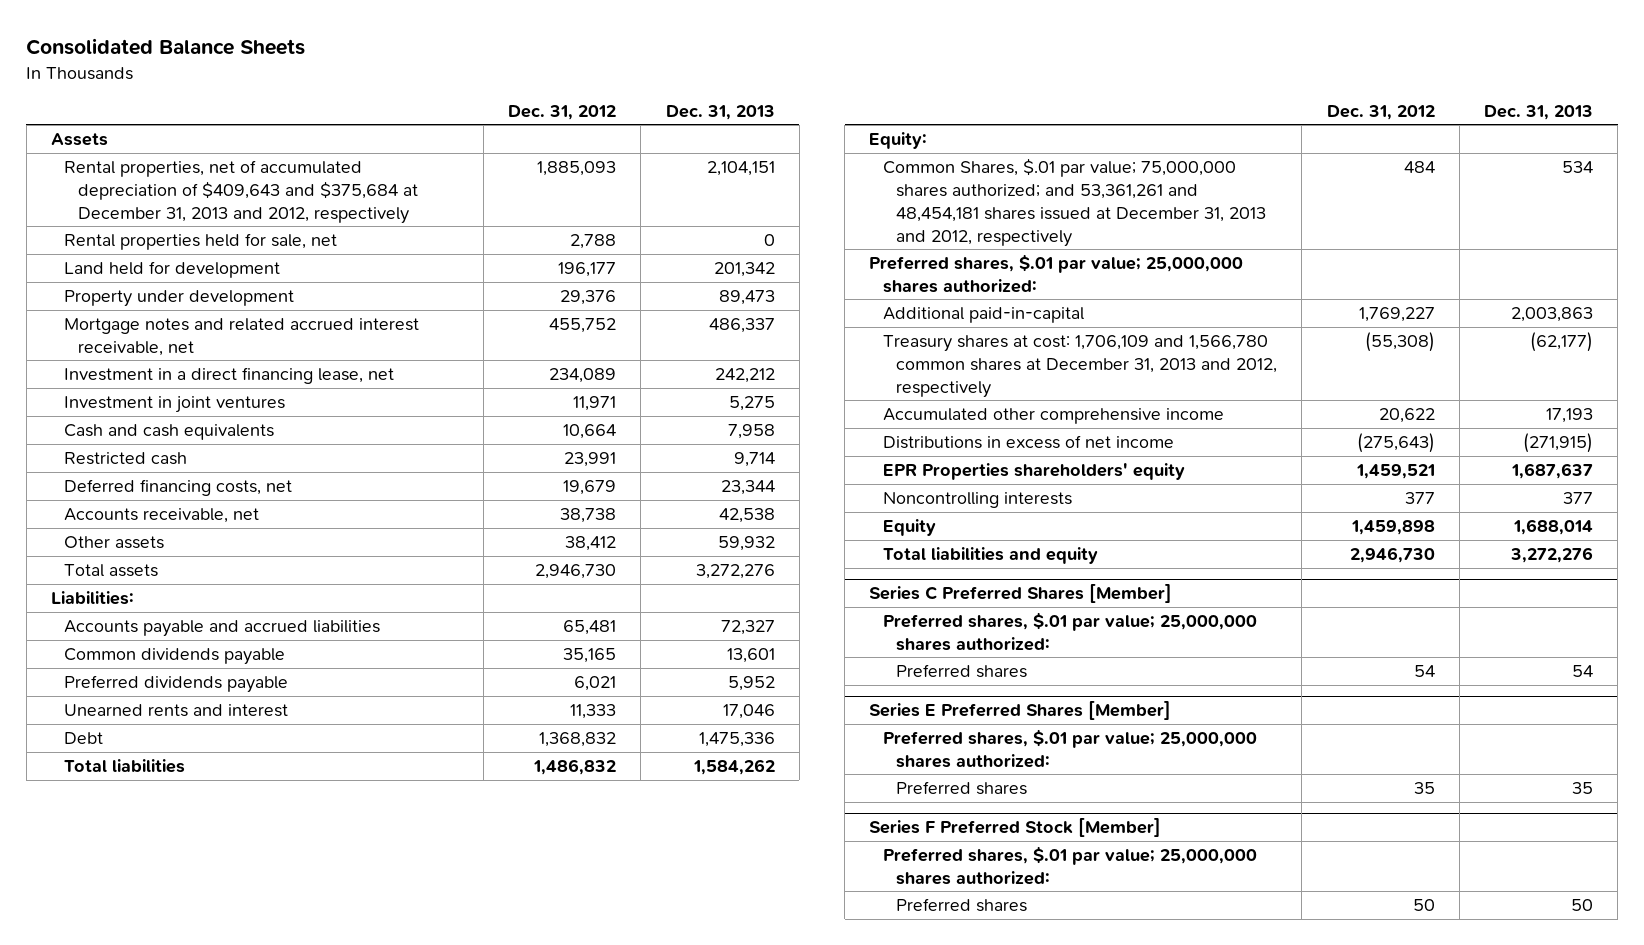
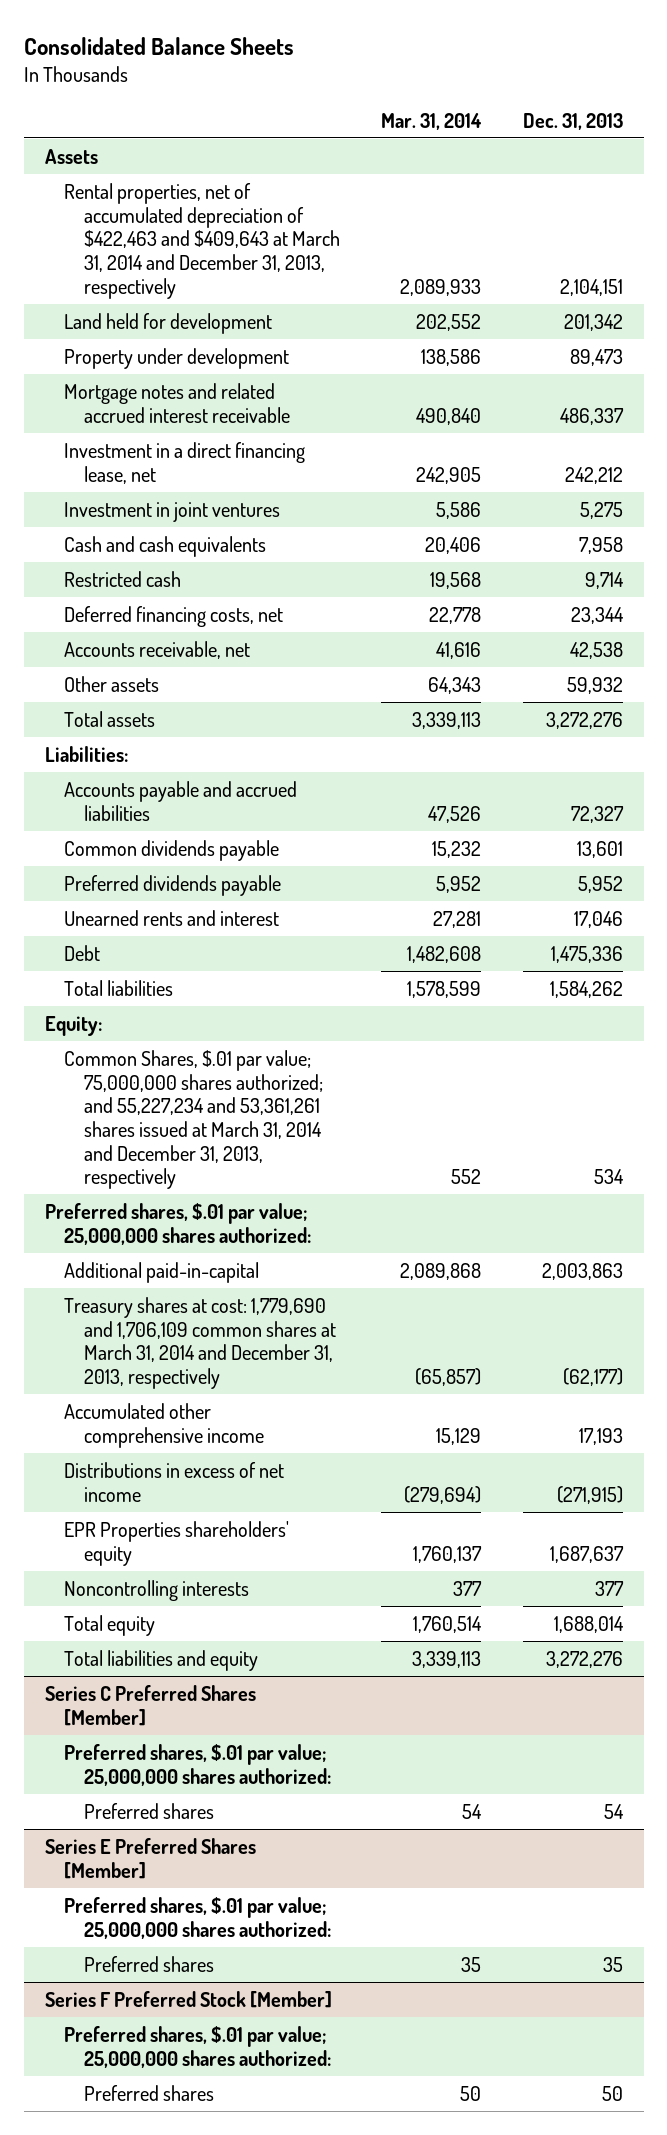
- | Dec. 31, 2012 | Dec. 31, 2013
+ | Mar. 31, 2014 | Dec. 31, 2013
- Rental properties, net of accumulated depreciation of $409,643 and $375,684 at December 31, 2013 and 2012, respectively | 1,885,093 | 2,104,151
- Rental properties held for sale, net | 2,788 | 0
+ Rental properties, net of accumulated depreciation of $422,463 and $409,643 at March 31, 2014 and December 31, 2013, respectively | 2,089,933 | 2,104,151
- Mortgage notes and related accrued interest receivable, net | 455,752 | 486,337
+ Mortgage notes and related accrued interest receivable | 490,840 | 486,337
- Common Shares, $.01 par value; 75,000,000 shares authorized; and 53,361,261 and 48,454,181 shares issued at December 31, 2013 and 2012, respectively | 484 | 534
+ Common Shares, $.01 par value; 75,000,000 shares authorized; and 55,227,234 and 53,361,261 shares issued at March 31, 2014 and December 31, 2013, respectively | 552 | 534
- Treasury shares at cost: 1,706,109 and 1,566,780 common shares at December 31, 2013 and 2012, respectively | (55,308) | (62,177)
+ Treasury shares at cost: 1,779,690 and 1,706,109 common shares at March 31, 2014 and December 31, 2013, respectively | (65,857) | (62,177)
- Equity | 1,459,898 | 1,688,014
+ Total equity | 1,760,514 | 1,688,014

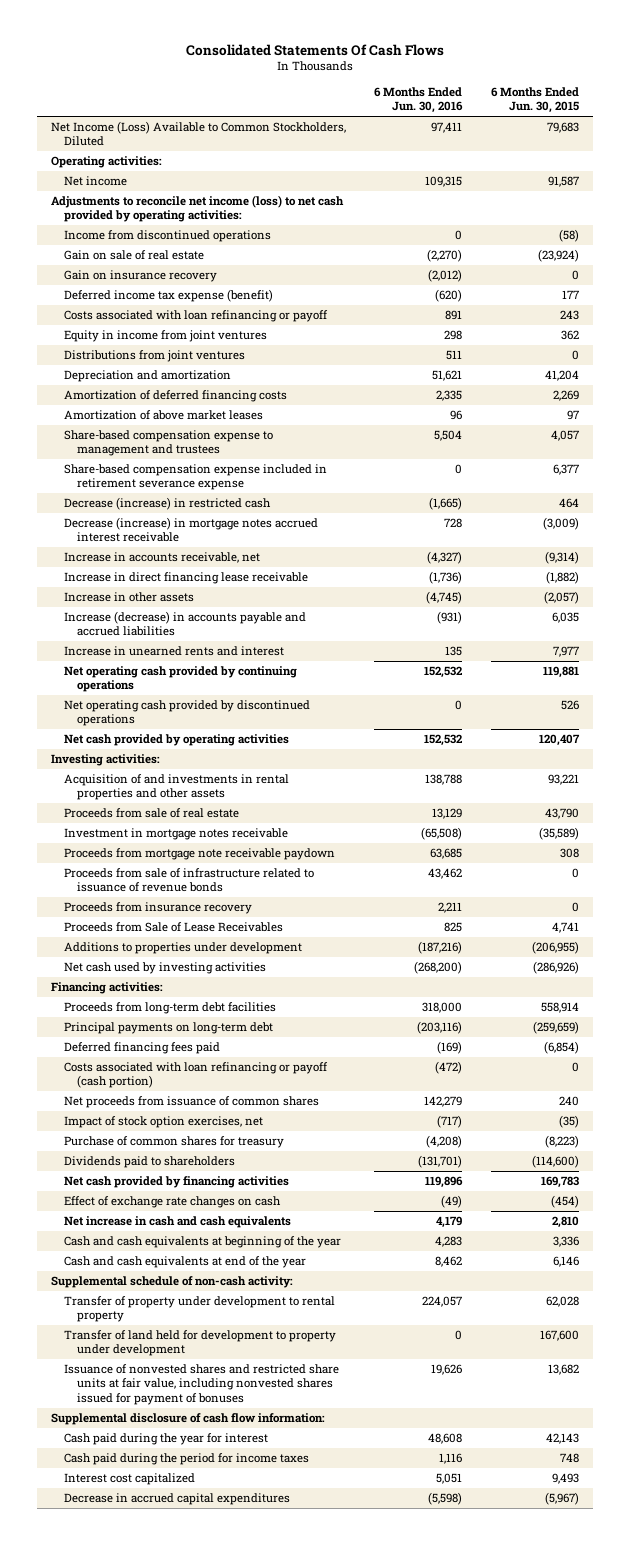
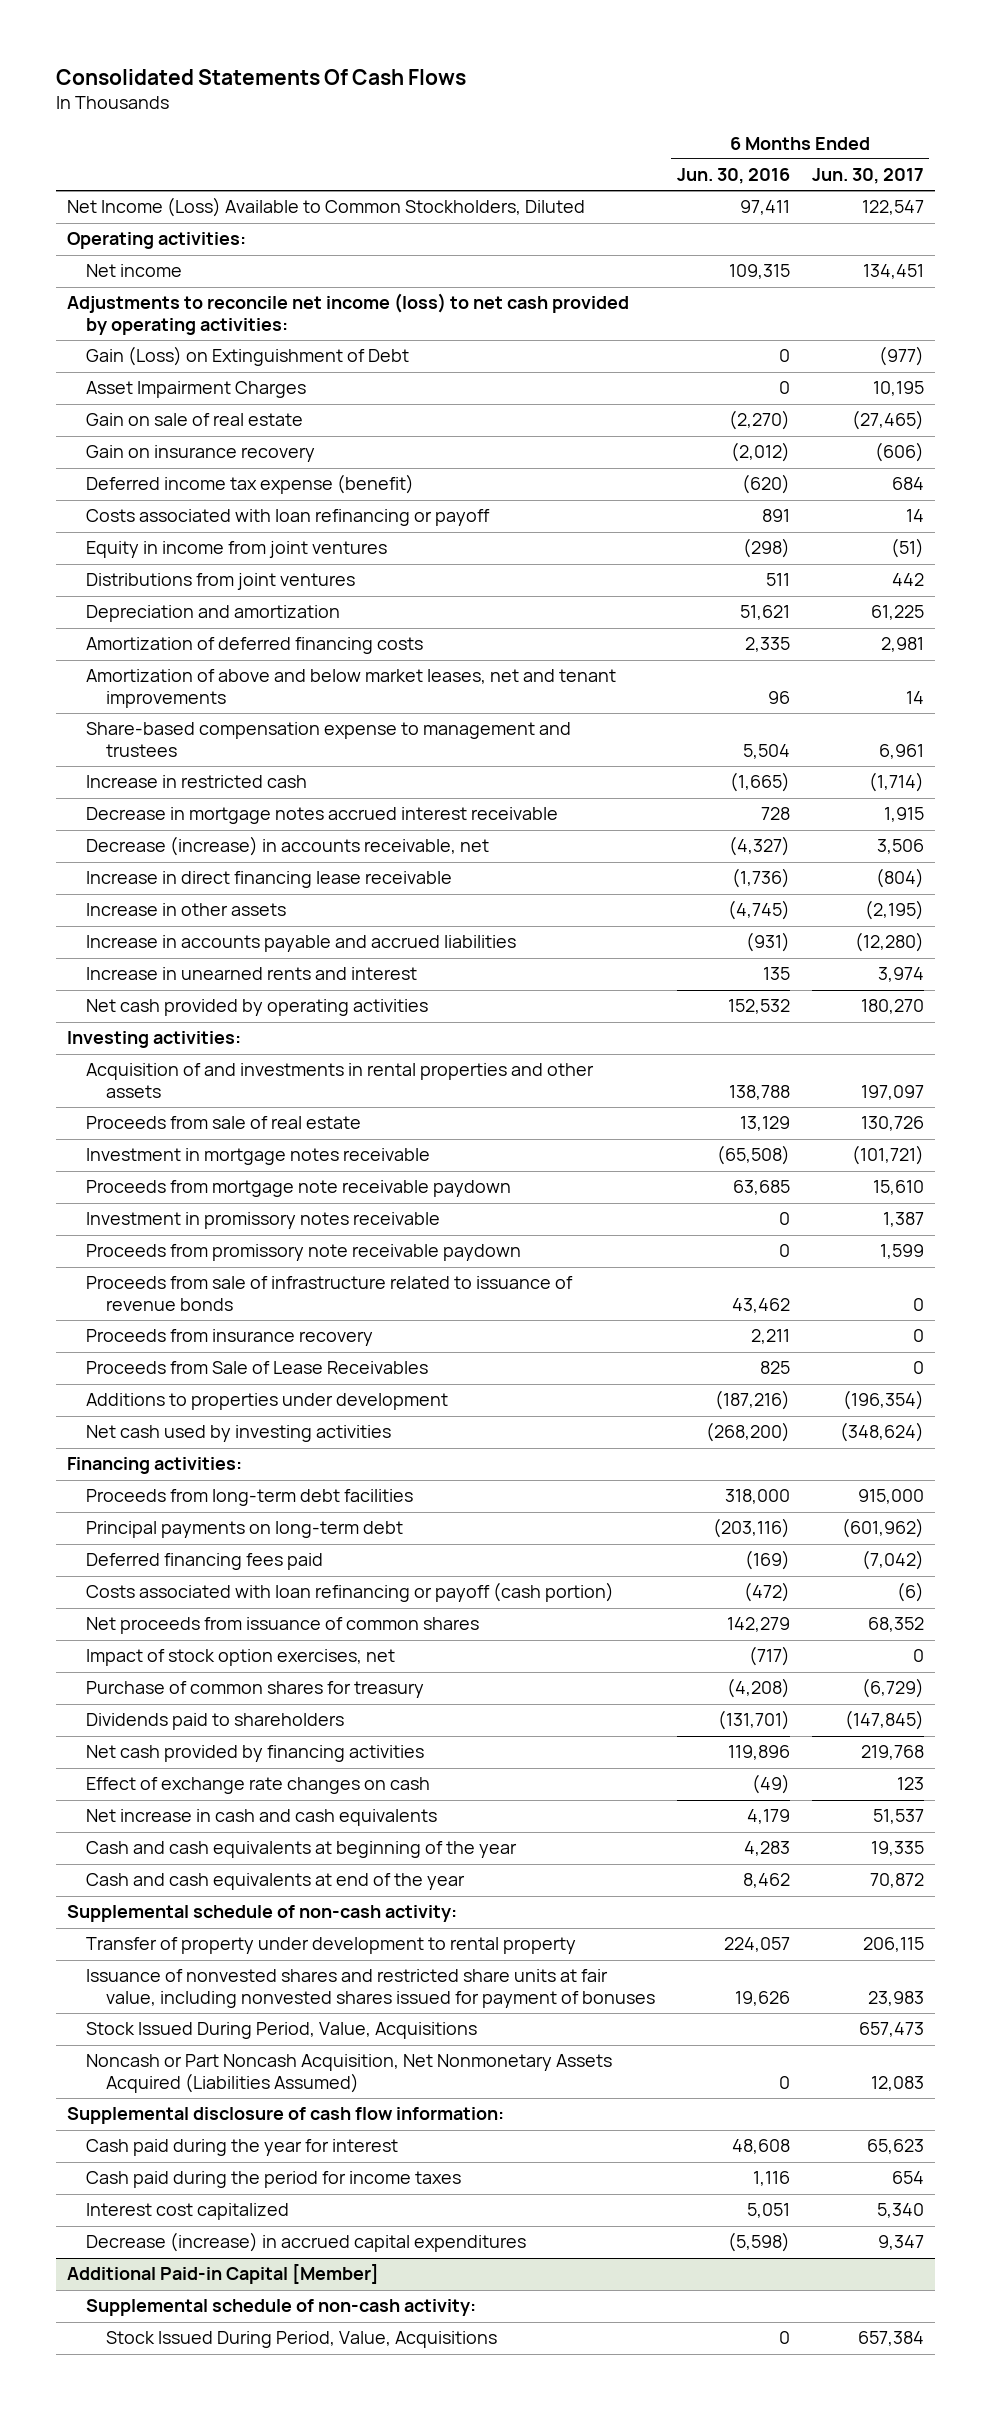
- | 6 Months Ended Jun. 30, 2016 | 6 Months Ended Jun. 30, 2015
+ | 6 Months Ended Jun. 30, 2016 | 6 Months Ended Jun. 30, 2017
- Income from discontinued operations | 0 | (58)
+ Gain (Loss) on Extinguishment of Debt | 0 | (977)
+ Asset Impairment Charges | 0 | 10,195
- Equity in income from joint ventures | 298 | 362
+ Equity in income from joint ventures | (298) | (51)
- Amortization of above market leases | 96 | 97
+ Amortization of above and below market leases, net and tenant improvements | 96 | 14
- Share-based compensation expense included in retirement severance expense | 0 | 6,377
- Decrease (increase) in restricted cash | (1,665) | 464
- Decrease (increase) in mortgage notes accrued interest receivable | 728 | (3,009)
- Increase in accounts receivable, net | (4,327) | (9,314)
+ Increase in restricted cash | (1,665) | (1,714)
+ Decrease in mortgage notes accrued interest receivable | 728 | 1,915
+ Decrease (increase) in accounts receivable, net | (4,327) | 3,506
- Increase (decrease) in accounts payable and accrued liabilities | (931) | 6,035
+ Increase in accounts payable and accrued liabilities | (931) | (12,280)
- Net operating cash provided by continuing operations | 152,532 | 119,881
- Net operating cash provided by discontinued operations | 0 | 526
+ Investment in promissory notes receivable | 0 | 1,387
+ Proceeds from promissory note receivable paydown | 0 | 1,599
- Transfer of land held for development to property under development | 0 | 167,600
+ Stock Issued During Period, Value, Acquisitions | | 657,473
+ Noncash or Part Noncash Acquisition, Net Nonmonetary Assets Acquired (Liabilities Assumed) | 0 | 12,083
- Decrease in accrued capital expenditures | (5,598) | (5,967)
+ Decrease (increase) in accrued capital expenditures | (5,598) | 9,347
+ Additional Paid-in Capital [Member]
+ Supplemental schedule of non-cash activity:
+ Stock Issued During Period, Value, Acquisitions | 0 | 657,384

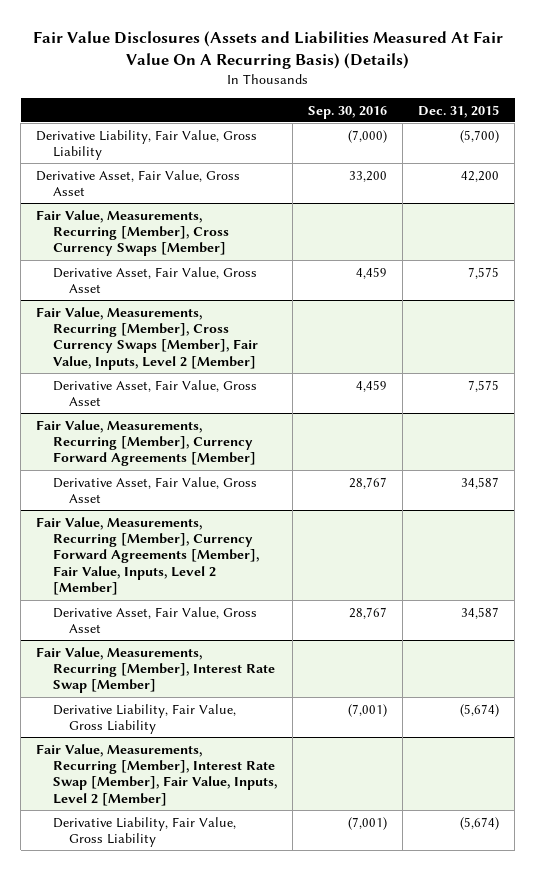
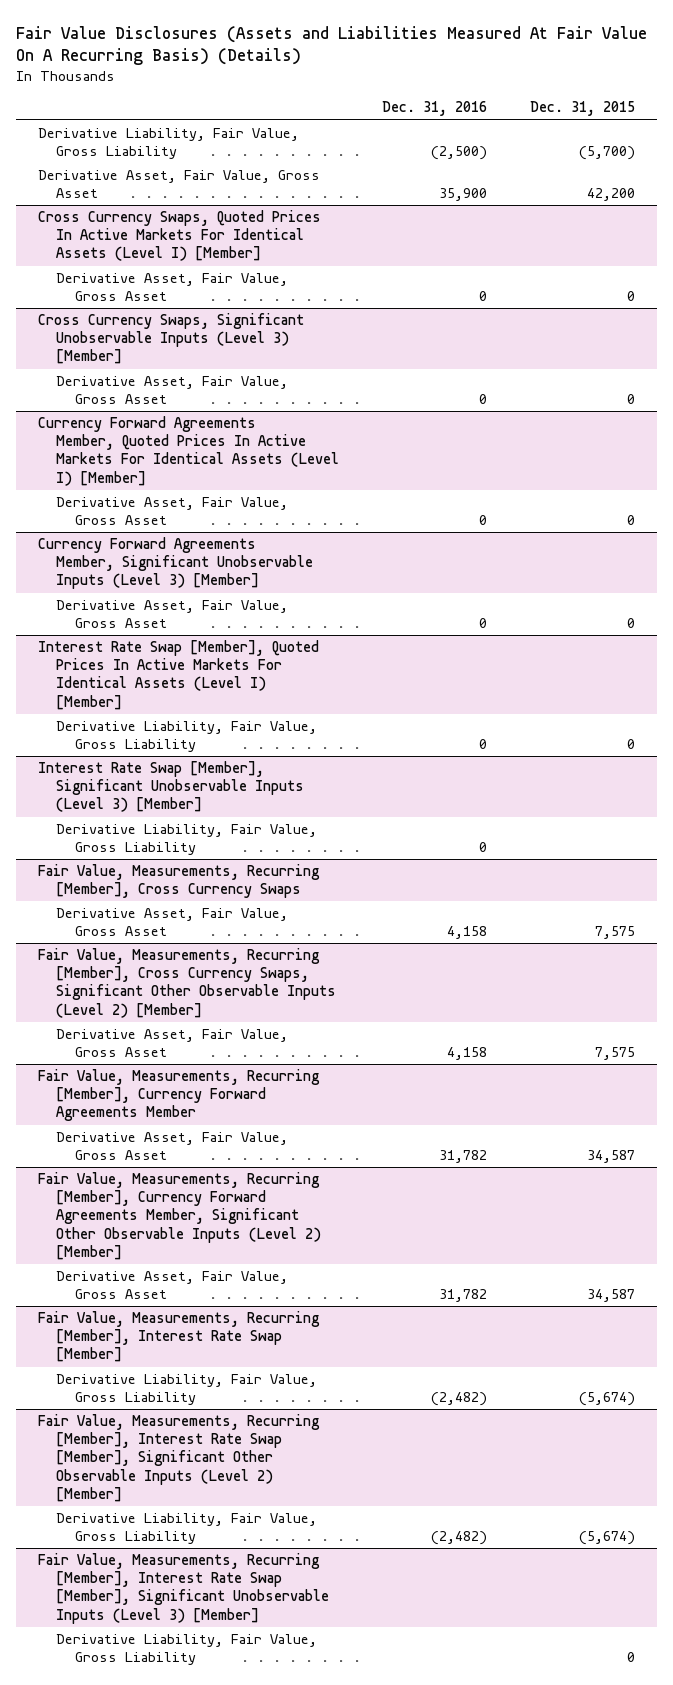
- | Sep. 30, 2016 | Dec. 31, 2015
+ | Dec. 31, 2016 | Dec. 31, 2015
- Fair Value, Measurements, Recurring [Member], Cross Currency Swaps [Member]
+ Cross Currency Swaps, Quoted Prices In Active Markets For Identical Assets (Level I) [Member]
+ Derivative Asset, Fair Value, Gross Asset | 0 | 0
+ Cross Currency Swaps, Significant Unobservable Inputs (Level 3) [Member]
+ Derivative Asset, Fair Value, Gross Asset | 0 | 0
+ Currency Forward Agreements Member, Quoted Prices In Active Markets For Identical Assets (Level I) [Member]
+ Derivative Asset, Fair Value, Gross Asset | 0 | 0
+ Currency Forward Agreements Member, Significant Unobservable Inputs (Level 3) [Member]
+ Derivative Asset, Fair Value, Gross Asset | 0 | 0
+ Interest Rate Swap [Member], Quoted Prices In Active Markets For Identical Assets (Level I) [Member]
+ Derivative Liability, Fair Value, Gross Liability | 0 | 0
+ Interest Rate Swap [Member], Significant Unobservable Inputs (Level 3) [Member]
+ Derivative Liability, Fair Value, Gross Liability | 0 |
+ Fair Value, Measurements, Recurring [Member], Cross Currency Swaps
- Fair Value, Measurements, Recurring [Member], Cross Currency Swaps [Member], Fair Value, Inputs, Level 2 [Member]
+ Fair Value, Measurements, Recurring [Member], Cross Currency Swaps, Significant Other Observable Inputs (Level 2) [Member]
- Fair Value, Measurements, Recurring [Member], Currency Forward Agreements [Member]
+ Fair Value, Measurements, Recurring [Member], Currency Forward Agreements Member
- Fair Value, Measurements, Recurring [Member], Currency Forward Agreements [Member], Fair Value, Inputs, Level 2 [Member]
+ Fair Value, Measurements, Recurring [Member], Currency Forward Agreements Member, Significant Other Observable Inputs (Level 2) [Member]
- Fair Value, Measurements, Recurring [Member], Interest Rate Swap [Member], Fair Value, Inputs, Level 2 [Member]
+ Fair Value, Measurements, Recurring [Member], Interest Rate Swap [Member], Significant Other Observable Inputs (Level 2) [Member]
+ Fair Value, Measurements, Recurring [Member], Interest Rate Swap [Member], Significant Unobservable Inputs (Level 3) [Member]
+ Derivative Liability, Fair Value, Gross Liability | | 0

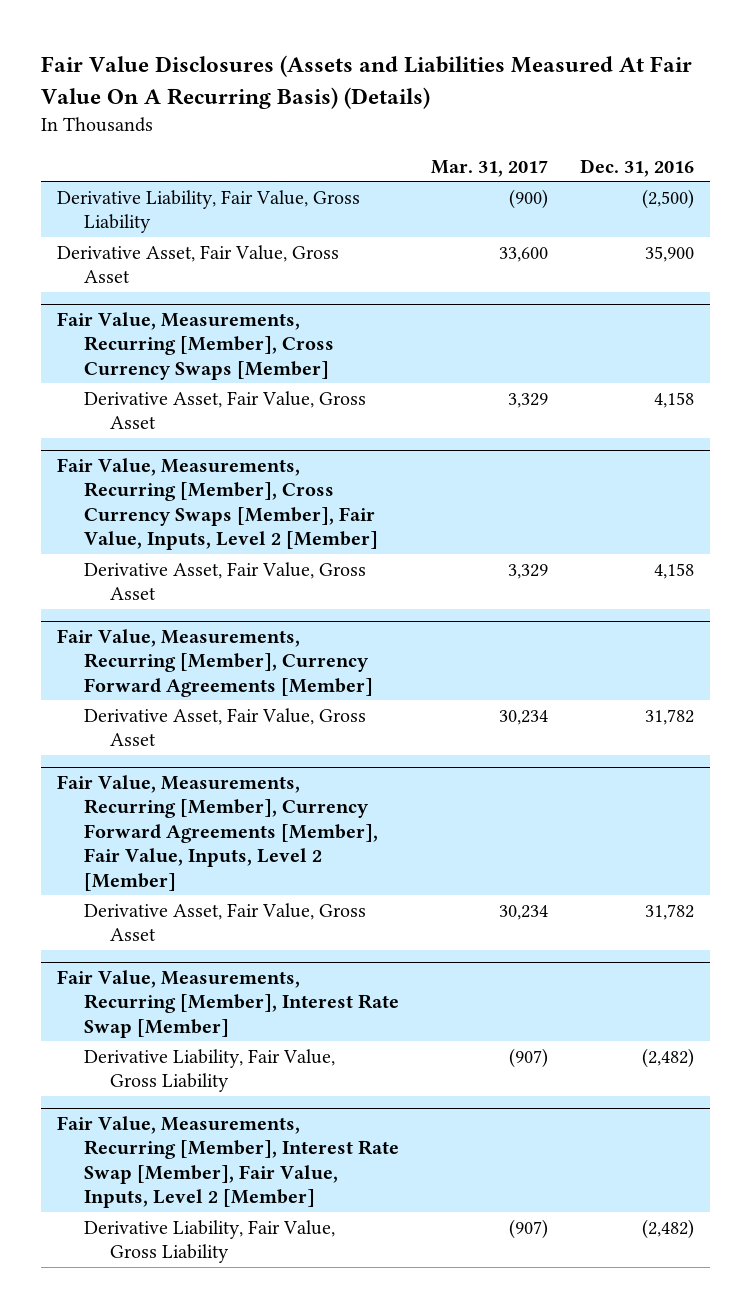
- | Dec. 31, 2016 | Dec. 31, 2015
+ | Mar. 31, 2017 | Dec. 31, 2016
- Cross Currency Swaps, Quoted Prices In Active Markets For Identical Assets (Level I) [Member]
- Derivative Asset, Fair Value, Gross Asset | 0 | 0
- Cross Currency Swaps, Significant Unobservable Inputs (Level 3) [Member]
- Derivative Asset, Fair Value, Gross Asset | 0 | 0
- Currency Forward Agreements Member, Quoted Prices In Active Markets For Identical Assets (Level I) [Member]
- Derivative Asset, Fair Value, Gross Asset | 0 | 0
- Currency Forward Agreements Member, Significant Unobservable Inputs (Level 3) [Member]
- Derivative Asset, Fair Value, Gross Asset | 0 | 0
- Interest Rate Swap [Member], Quoted Prices In Active Markets For Identical Assets (Level I) [Member]
- Derivative Liability, Fair Value, Gross Liability | 0 | 0
- Interest Rate Swap [Member], Significant Unobservable Inputs (Level 3) [Member]
- Derivative Liability, Fair Value, Gross Liability | 0 |
- Fair Value, Measurements, Recurring [Member], Cross Currency Swaps
+ Fair Value, Measurements, Recurring [Member], Cross Currency Swaps [Member]
- Fair Value, Measurements, Recurring [Member], Cross Currency Swaps, Significant Other Observable Inputs (Level 2) [Member]
+ Fair Value, Measurements, Recurring [Member], Cross Currency Swaps [Member], Fair Value, Inputs, Level 2 [Member]
- Fair Value, Measurements, Recurring [Member], Currency Forward Agreements Member
+ Fair Value, Measurements, Recurring [Member], Currency Forward Agreements [Member]
- Fair Value, Measurements, Recurring [Member], Currency Forward Agreements Member, Significant Other Observable Inputs (Level 2) [Member]
+ Fair Value, Measurements, Recurring [Member], Currency Forward Agreements [Member], Fair Value, Inputs, Level 2 [Member]
- Fair Value, Measurements, Recurring [Member], Interest Rate Swap [Member], Significant Other Observable Inputs (Level 2) [Member]
+ Fair Value, Measurements, Recurring [Member], Interest Rate Swap [Member], Fair Value, Inputs, Level 2 [Member]
- Fair Value, Measurements, Recurring [Member], Interest Rate Swap [Member], Significant Unobservable Inputs (Level 3) [Member]
- Derivative Liability, Fair Value, Gross Liability | | 0

